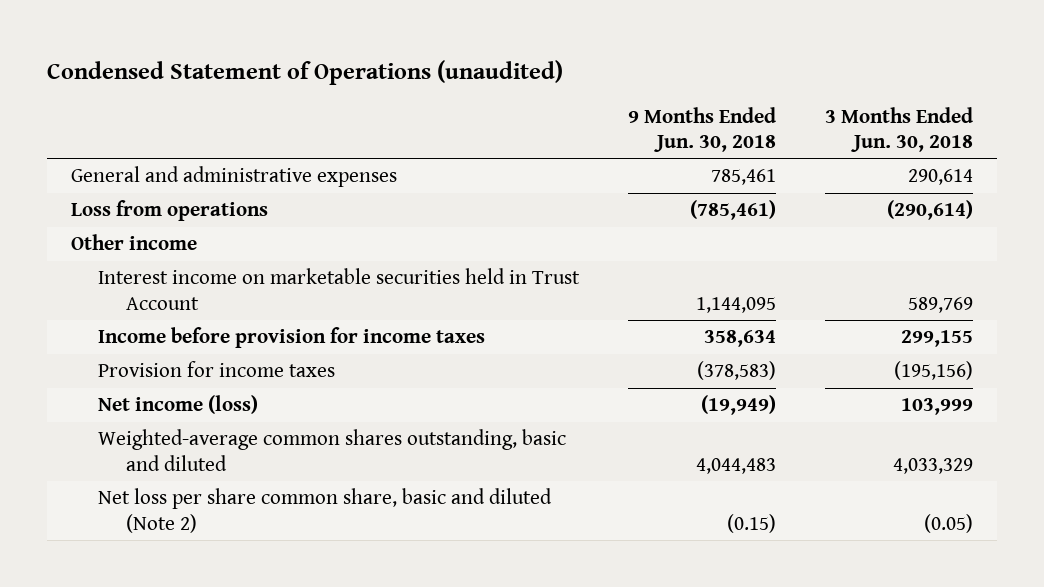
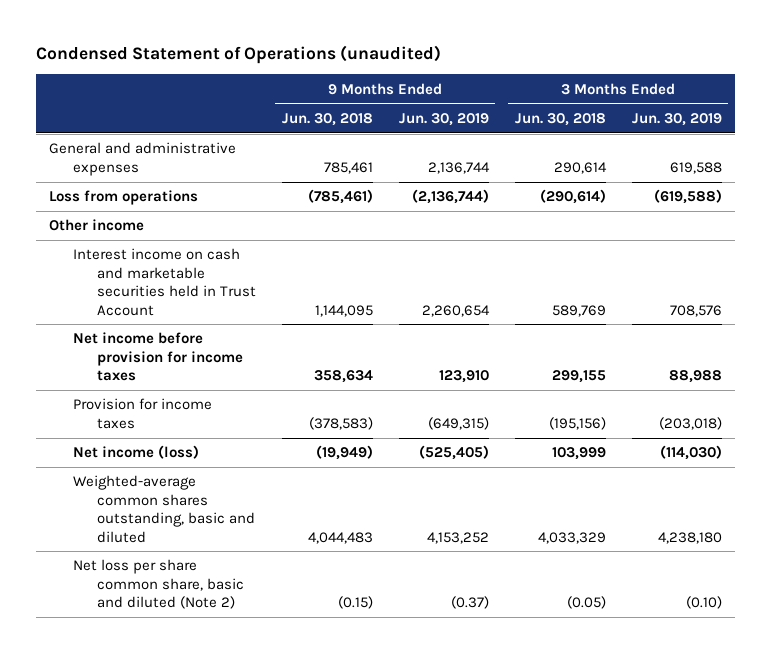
- | 9 Months Ended Jun. 30, 2018 | 3 Months Ended Jun. 30, 2018
+ | 9 Months Ended Jun. 30, 2018 | 9 Months Ended Jun. 30, 2019 | 3 Months Ended Jun. 30, 2018 | 3 Months Ended Jun. 30, 2019
- Interest income on marketable securities held in Trust Account | 1,144,095 | 589,769
- Income before provision for income taxes | 358,634 | 299,155
+ Interest income on cash and marketable securities held in Trust Account | 1,144,095 | 2,260,654 | 589,769 | 708,576
+ Net income before provision for income taxes | 358,634 | 123,910 | 299,155 | 88,988

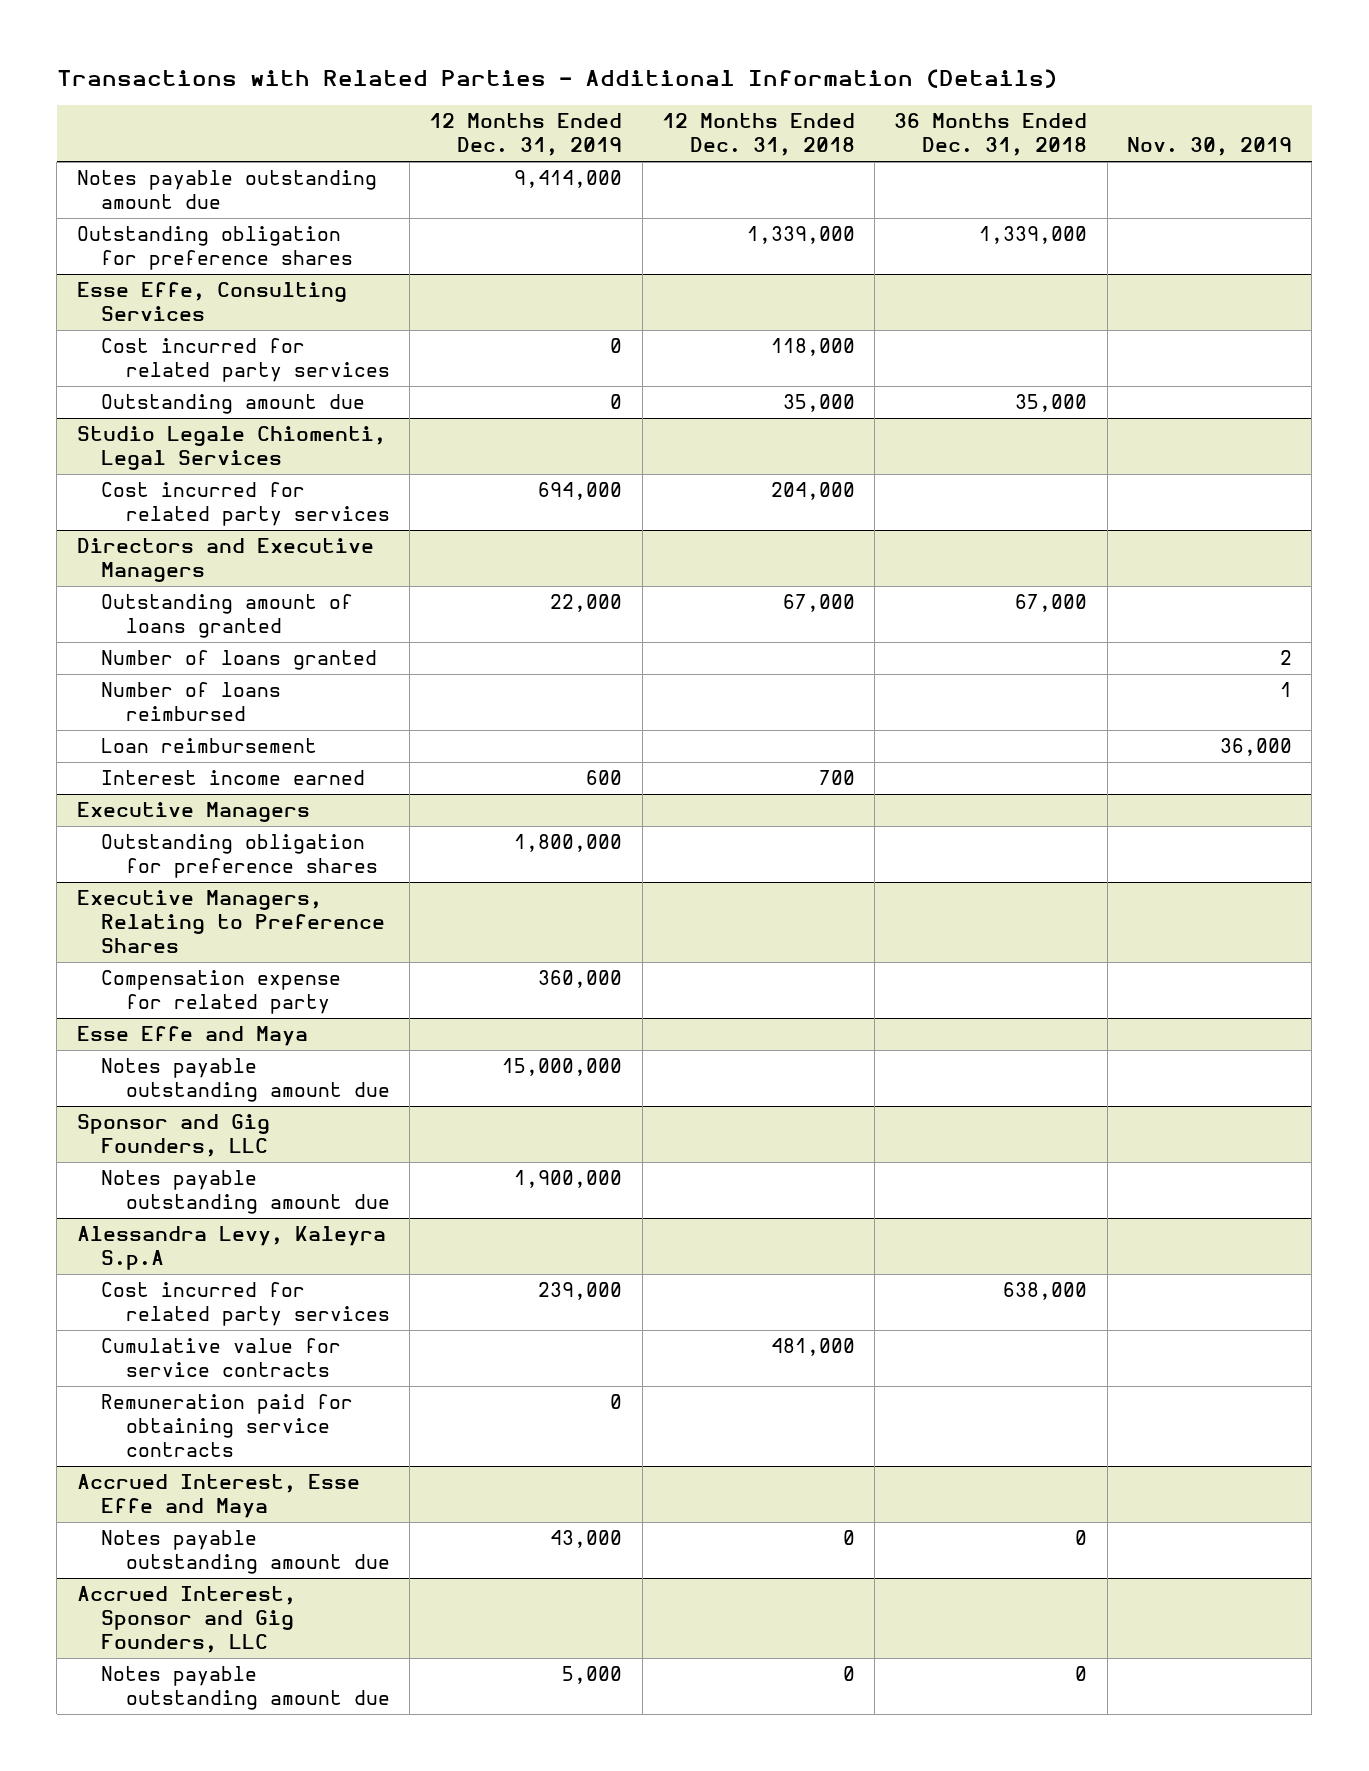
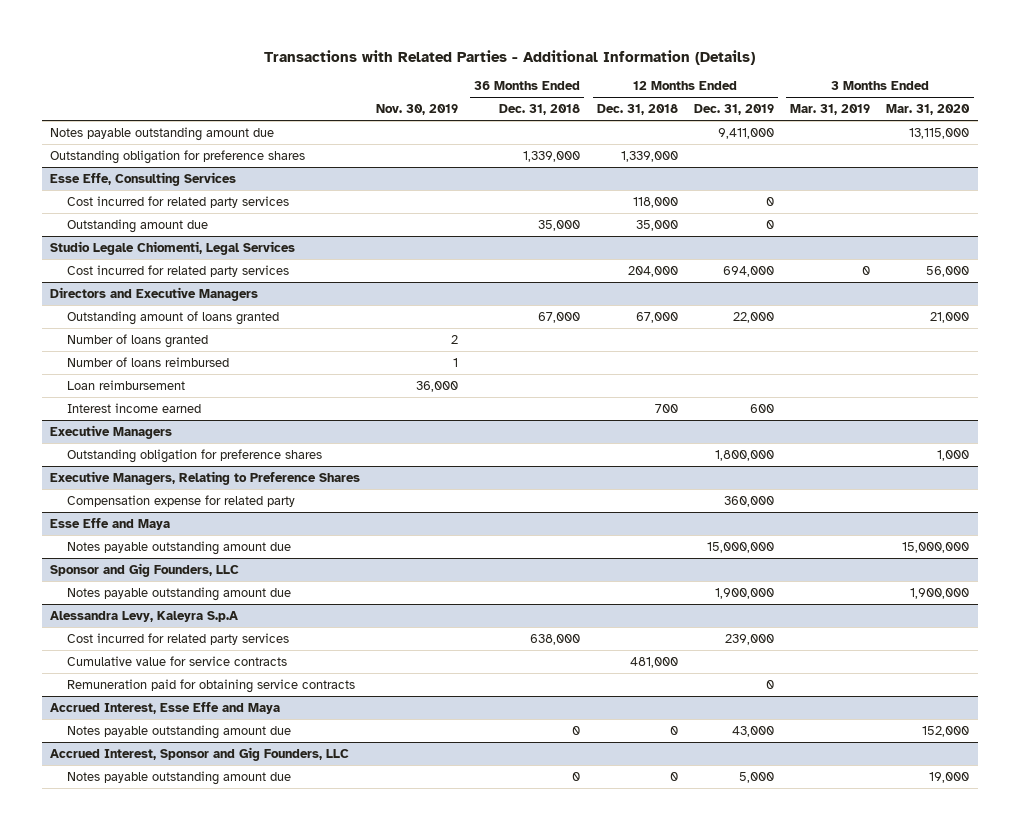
- | 12 Months Ended Dec. 31, 2019 | 12 Months Ended Dec. 31, 2018 | 36 Months Ended Dec. 31, 2018 | Nov. 30, 2019
+ | Nov. 30, 2019 | 36 Months Ended Dec. 31, 2018 | 12 Months Ended Dec. 31, 2018 | 12 Months Ended Dec. 31, 2019 | 3 Months Ended Mar. 31, 2019 | 3 Months Ended Mar. 31, 2020
- Notes payable outstanding amount due | 9,414,000 | | |
+ Notes payable outstanding amount due | | | | 9,411,000 | | 13,115,000

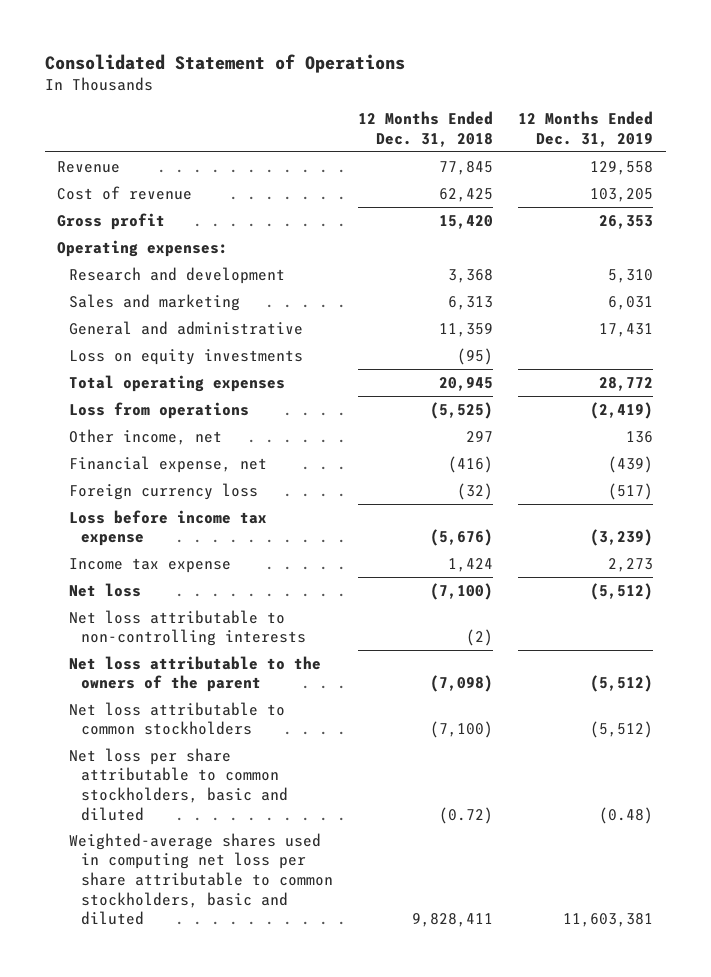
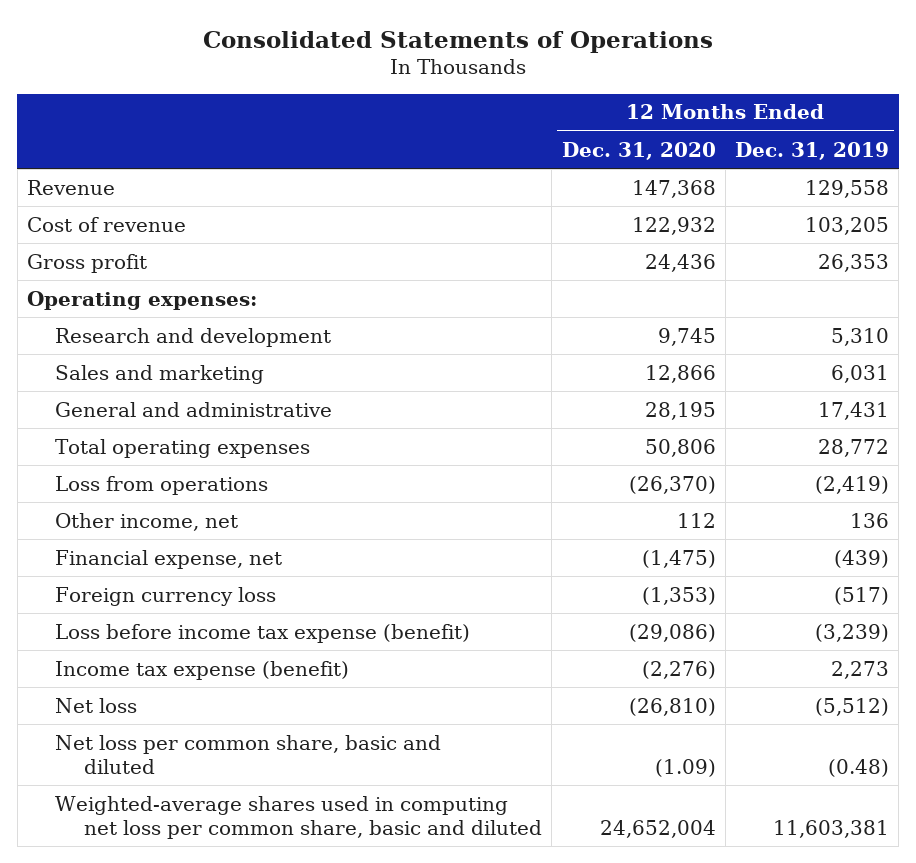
- Consolidated Statement of Operations
+ Consolidated Statements of Operations
- | 12 Months Ended Dec. 31, 2018 | 12 Months Ended Dec. 31, 2019
+ | 12 Months Ended Dec. 31, 2020 | 12 Months Ended Dec. 31, 2019
- Loss on equity investments | (95) |
- Loss before income tax expense | (5,676) | (3,239)
- Income tax expense | 1,424 | 2,273
+ Loss before income tax expense (benefit) | (29,086) | (3,239)
+ Income tax expense (benefit) | (2,276) | 2,273
- Net loss attributable to non-controlling interests | (2) |
- Net loss attributable to the owners of the parent | (7,098) | (5,512)
- Net loss attributable to common stockholders | (7,100) | (5,512)
- Net loss per share attributable to common stockholders, basic and diluted | (0.72) | (0.48)
- Weighted-average shares used in computing net loss per share attributable to common stockholders, basic and diluted | 9,828,411 | 11,603,381
+ Net loss per common share, basic and diluted | (1.09) | (0.48)
+ Weighted-average shares used in computing net loss per common share, basic and diluted | 24,652,004 | 11,603,381

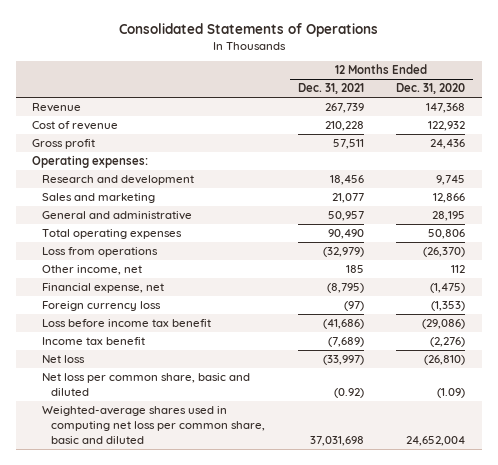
- | 12 Months Ended Dec. 31, 2020 | 12 Months Ended Dec. 31, 2019
+ | 12 Months Ended Dec. 31, 2021 | 12 Months Ended Dec. 31, 2020
- Loss before income tax expense (benefit) | (29,086) | (3,239)
- Income tax expense (benefit) | (2,276) | 2,273
+ Loss before income tax benefit | (41,686) | (29,086)
+ Income tax benefit | (7,689) | (2,276)

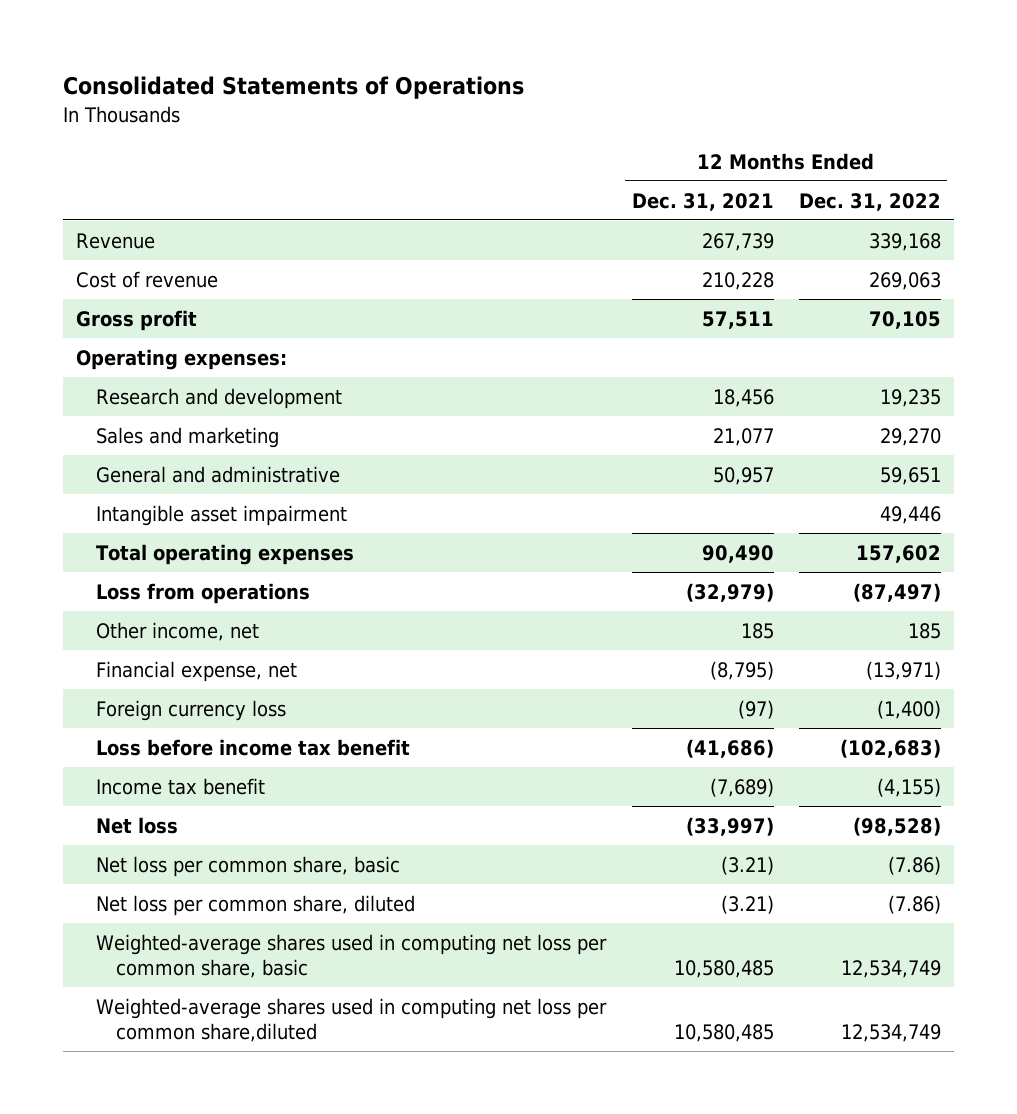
- | 12 Months Ended Dec. 31, 2021 | 12 Months Ended Dec. 31, 2020
+ | 12 Months Ended Dec. 31, 2021 | 12 Months Ended Dec. 31, 2022
+ Intangible asset impairment | | 49,446
- Net loss per common share, basic and diluted | (0.92) | (1.09)
- Weighted-average shares used in computing net loss per common share, basic and diluted | 37,031,698 | 24,652,004
+ Net loss per common share, basic | (3.21) | (7.86)
+ Net loss per common share, diluted | (3.21) | (7.86)
+ Weighted-average shares used in computing net loss per common share, basic | 10,580,485 | 12,534,749
+ Weighted-average shares used in computing net loss per common share,diluted | 10,580,485 | 12,534,749

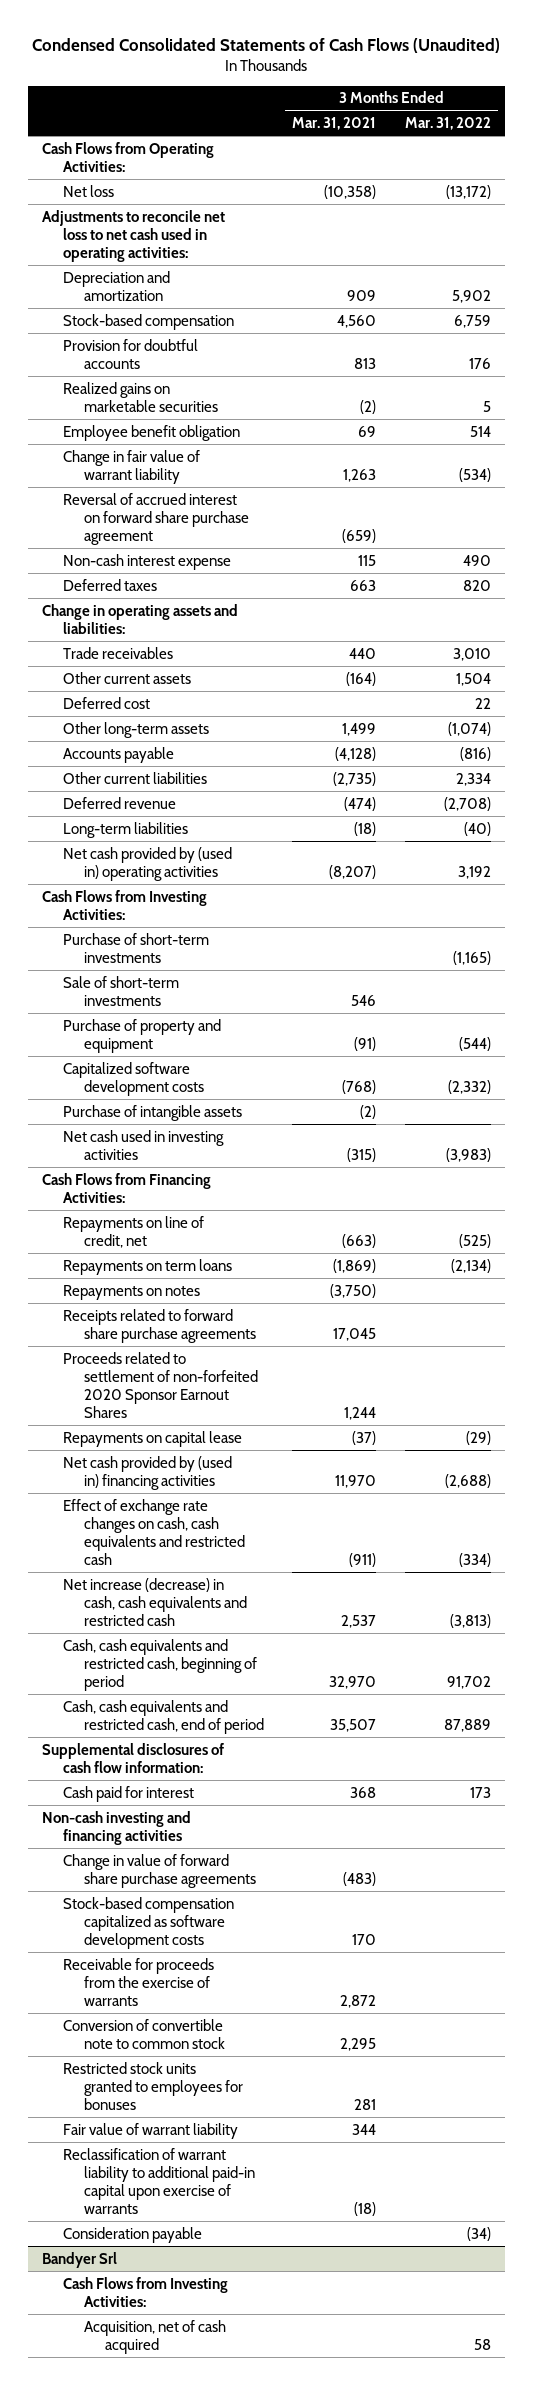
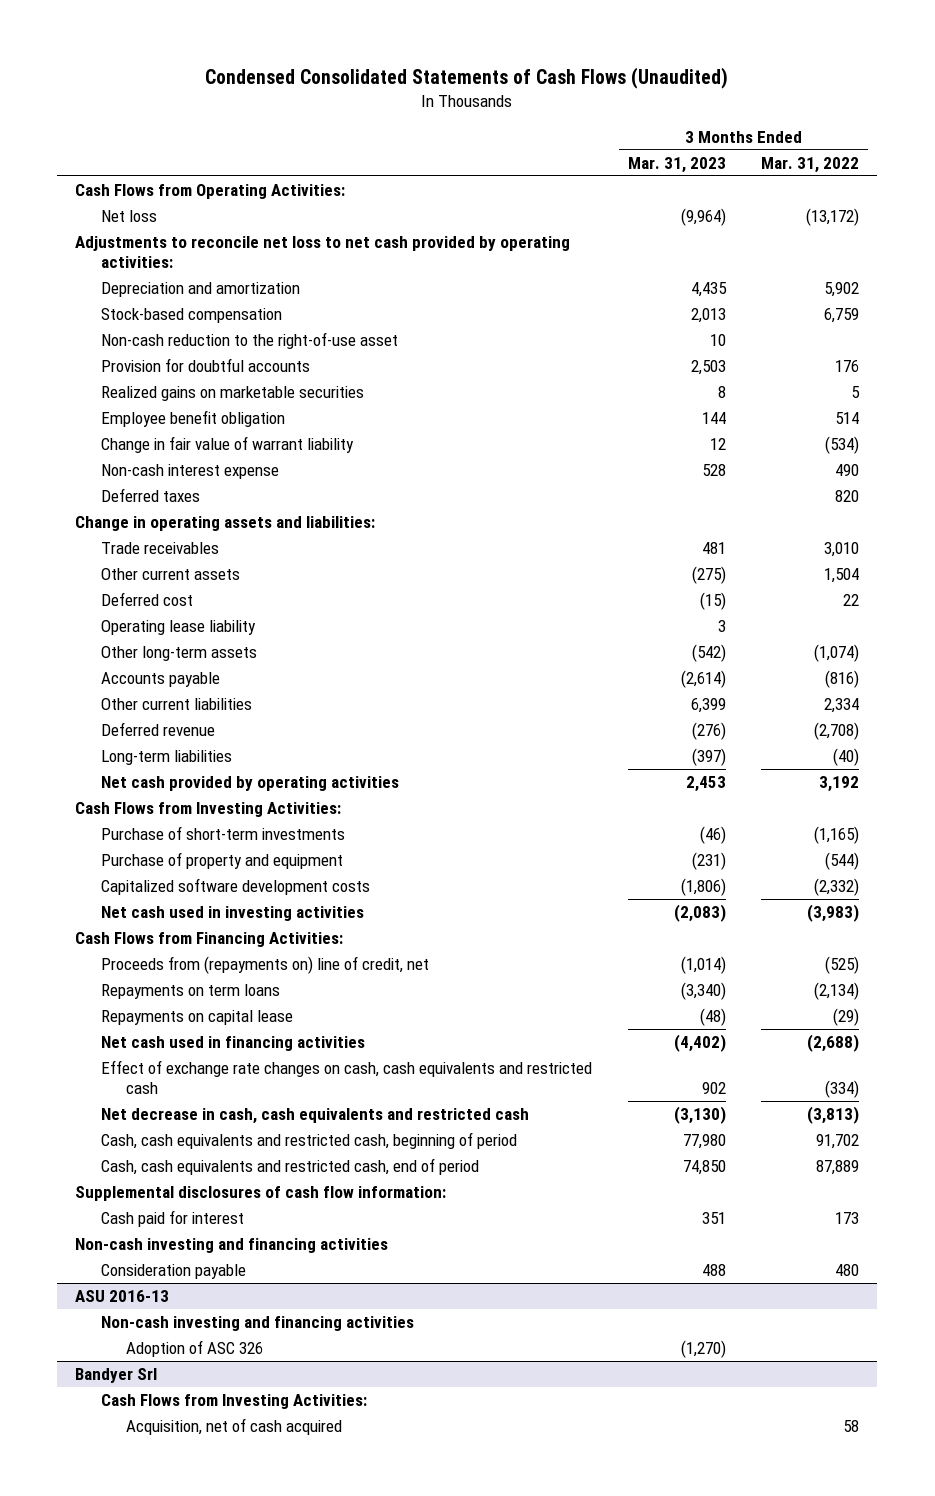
- | 3 Months Ended Mar. 31, 2021 | 3 Months Ended Mar. 31, 2022
+ | 3 Months Ended Mar. 31, 2023 | 3 Months Ended Mar. 31, 2022
- Adjustments to reconcile net loss to net cash used in operating activities:
+ Adjustments to reconcile net loss to net cash provided by operating activities:
+ Non-cash reduction to the right-of-use asset | 10 |
- Reversal of accrued interest on forward share purchase agreement | (659) |
+ Operating lease liability | 3 |
- Net cash provided by (used in) operating activities | (8,207) | 3,192
+ Net cash provided by operating activities | 2,453 | 3,192
- Sale of short-term investments | 546 |
- Purchase of intangible assets | (2) |
- Repayments on line of credit, net | (663) | (525)
+ Proceeds from (repayments on) line of credit, net | (1,014) | (525)
- Repayments on notes | (3,750) |
- Receipts related to forward share purchase agreements | 17,045 |
- Proceeds related to settlement of non-forfeited 2020 Sponsor Earnout Shares | 1,244 |
- Net cash provided by (used in) financing activities | 11,970 | (2,688)
+ Net cash used in financing activities | (4,402) | (2,688)
- Net increase (decrease) in cash, cash equivalents and restricted cash | 2,537 | (3,813)
+ Net decrease in cash, cash equivalents and restricted cash | (3,130) | (3,813)
- Change in value of forward share purchase agreements | (483) |
- Stock-based compensation capitalized as software development costs | 170 |
- Receivable for proceeds from the exercise of warrants | 2,872 |
- Conversion of convertible note to common stock | 2,295 |
- Restricted stock units granted to employees for bonuses | 281 |
- Fair value of warrant liability | 344 |
- Reclassification of warrant liability to additional paid-in capital upon exercise of warrants | (18) |
- Consideration payable | | (34)
+ Consideration payable | 488 | 480
+ ASU 2016-13
+ Non-cash investing and financing activities
+ Adoption of ASC 326 | (1,270) |

